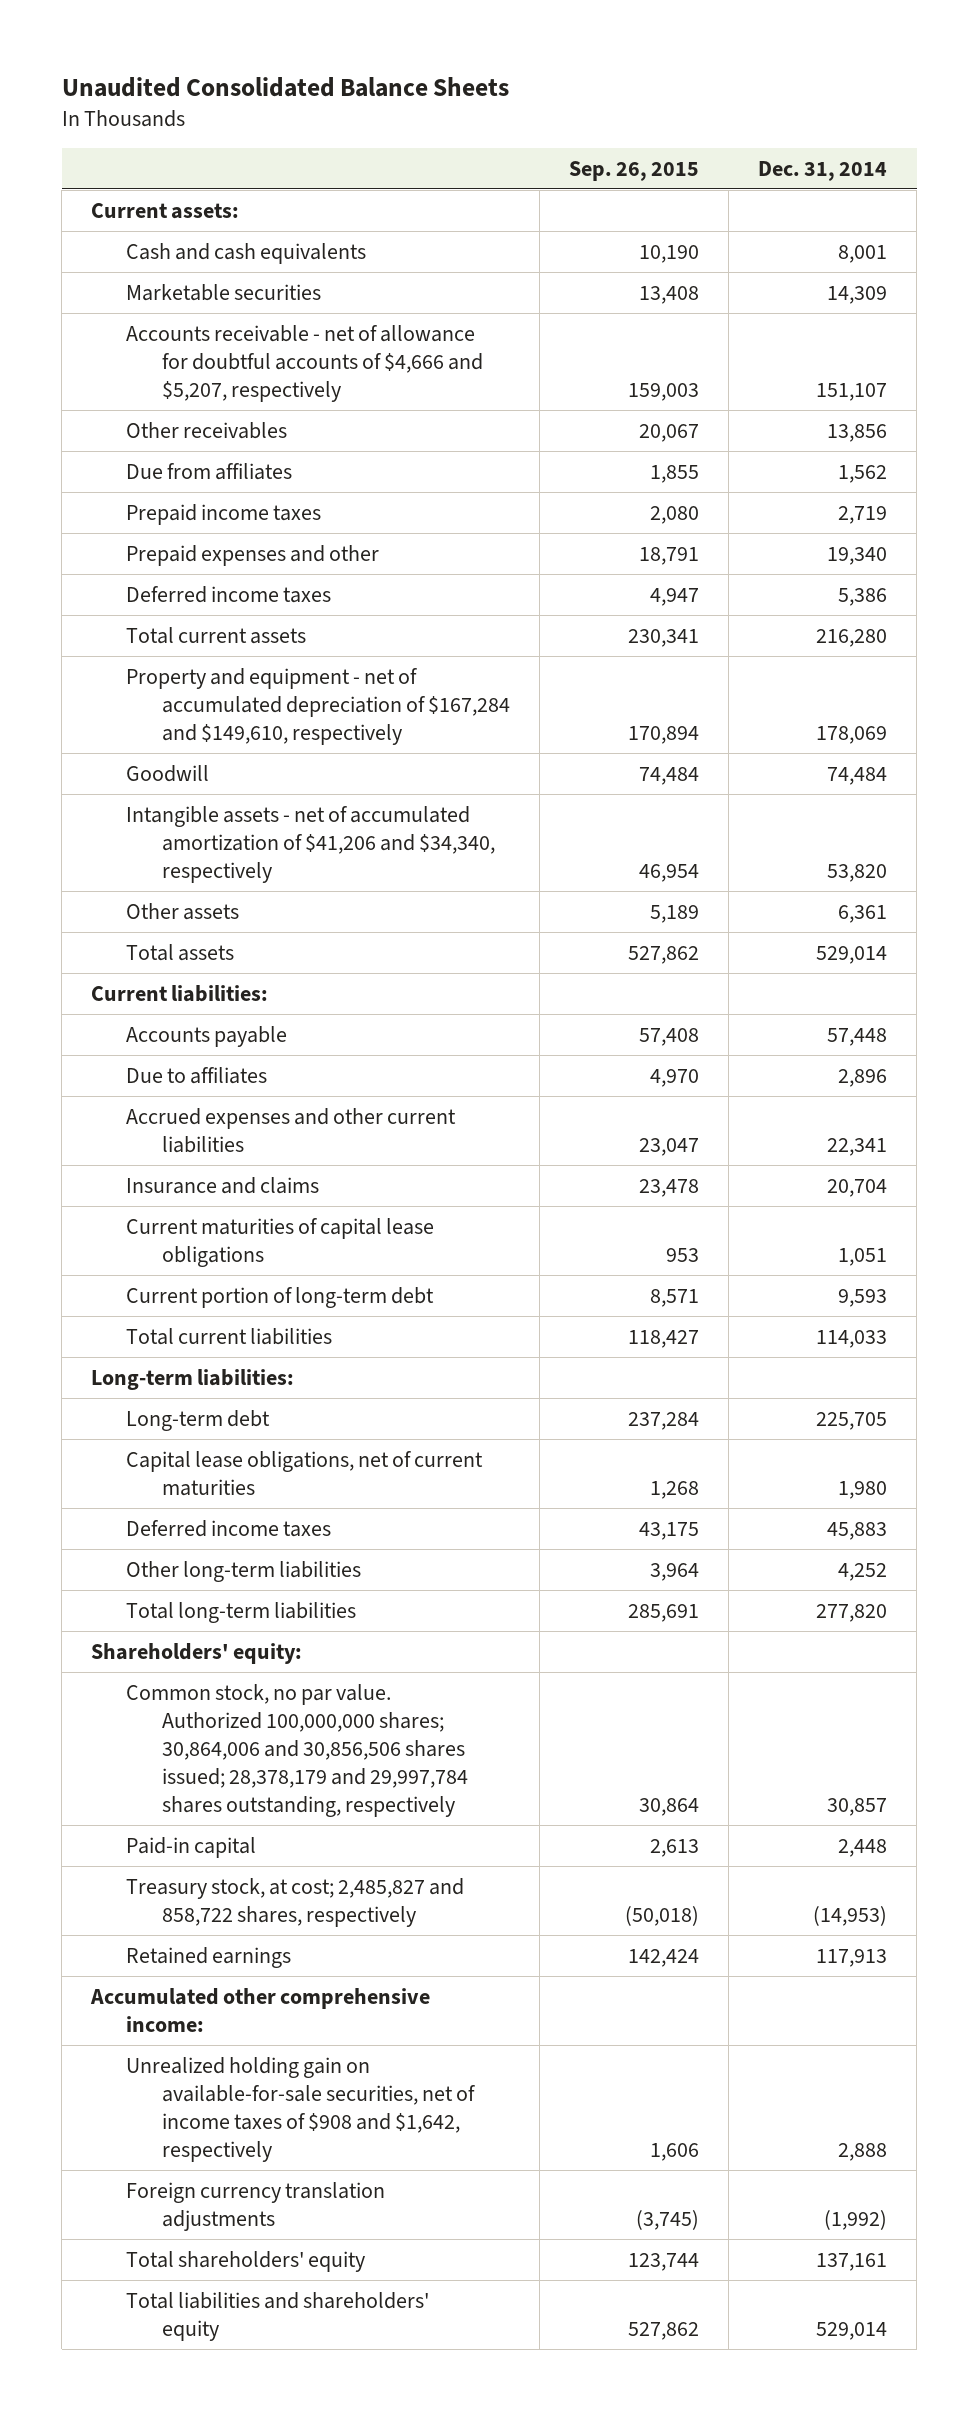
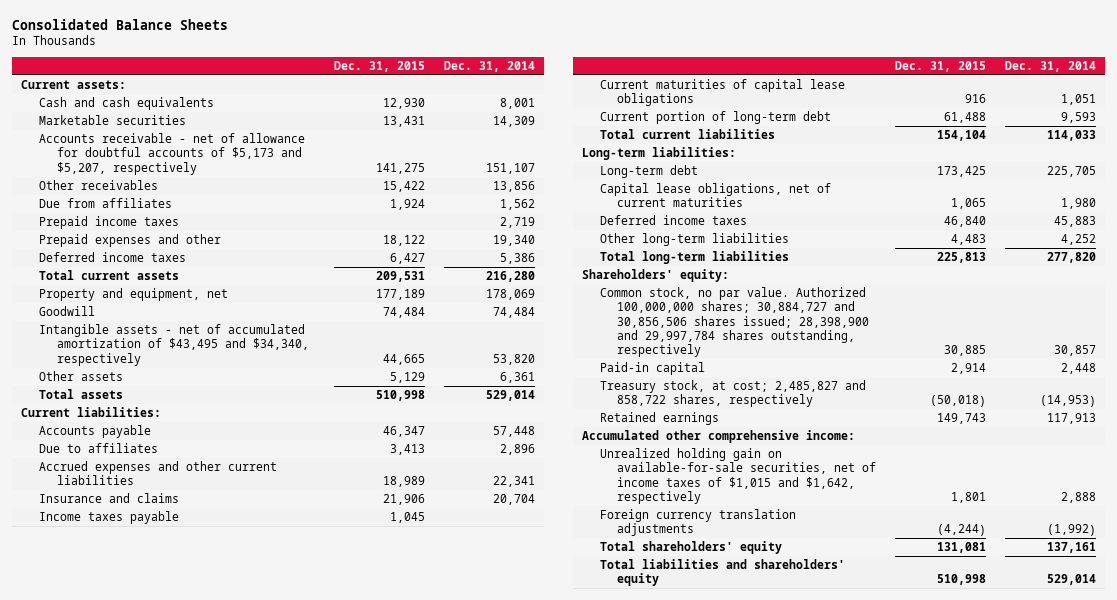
- Unaudited Consolidated Balance Sheets
+ Consolidated Balance Sheets
- | Sep. 26, 2015 | Dec. 31, 2014
+ | Dec. 31, 2015 | Dec. 31, 2014
- Accounts receivable - net of allowance for doubtful accounts of $4,666 and $5,207, respectively | 159,003 | 151,107
+ Accounts receivable - net of allowance for doubtful accounts of $5,173 and $5,207, respectively | 141,275 | 151,107
- Property and equipment - net of accumulated depreciation of $167,284 and $149,610, respectively | 170,894 | 178,069
+ Property and equipment, net | 177,189 | 178,069
- Intangible assets - net of accumulated amortization of $41,206 and $34,340, respectively | 46,954 | 53,820
+ Intangible assets - net of accumulated amortization of $43,495 and $34,340, respectively | 44,665 | 53,820
+ Income taxes payable | 1,045 |
- Common stock, no par value. Authorized 100,000,000 shares; 30,864,006 and 30,856,506 shares issued; 28,378,179 and 29,997,784 shares outstanding, respectively | 30,864 | 30,857
+ Common stock, no par value. Authorized 100,000,000 shares; 30,884,727 and 30,856,506 shares issued; 28,398,900 and 29,997,784 shares outstanding, respectively | 30,885 | 30,857
- Unrealized holding gain on available-for-sale securities, net of income taxes of $908 and $1,642, respectively | 1,606 | 2,888
+ Unrealized holding gain on available-for-sale securities, net of income taxes of $1,015 and $1,642, respectively | 1,801 | 2,888

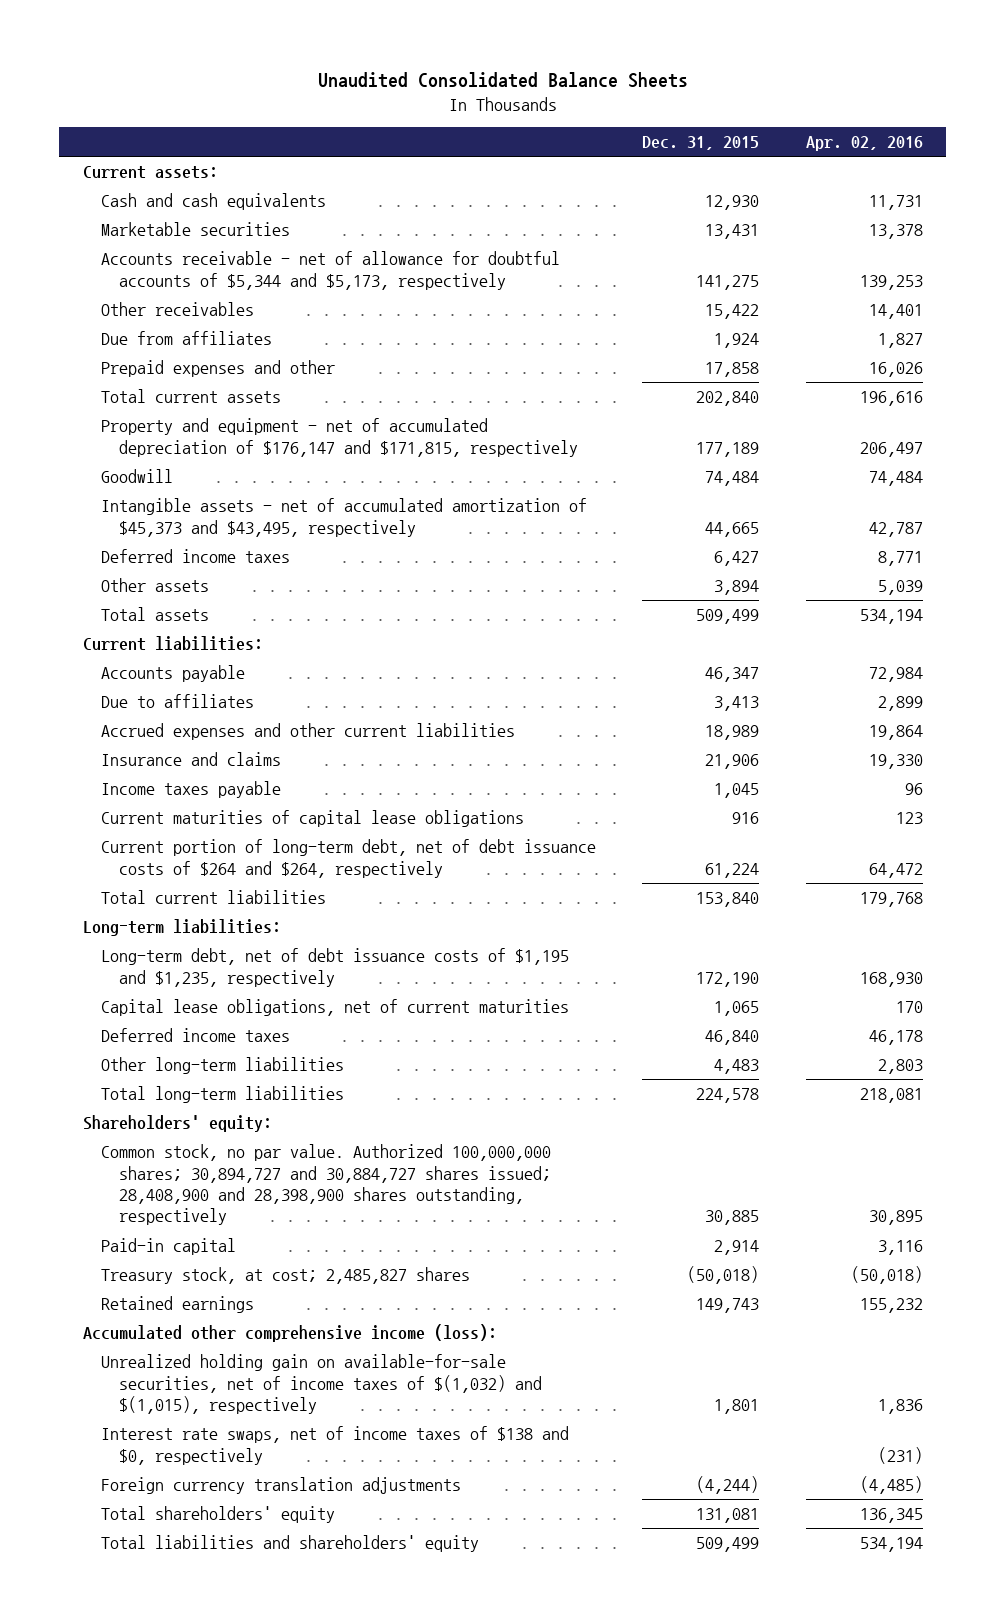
- Consolidated Balance Sheets
+ Unaudited Consolidated Balance Sheets
- | Dec. 31, 2015 | Dec. 31, 2014
+ | Dec. 31, 2015 | Apr. 02, 2016
- Accounts receivable - net of allowance for doubtful accounts of $5,173 and $5,207, respectively | 141,275 | 151,107
+ Accounts receivable - net of allowance for doubtful accounts of $5,344 and $5,173, respectively | 141,275 | 139,253
- Prepaid income taxes | | 2,719
- Prepaid expenses and other | 18,122 | 19,340
- Total current assets | 209,531 | 216,280
- Property and equipment, net | 177,189 | 178,069
+ Prepaid expenses and other | 17,858 | 16,026
+ Total current assets | 202,840 | 196,616
+ Property and equipment - net of accumulated depreciation of $176,147 and $171,815, respectively | 177,189 | 206,497
- Intangible assets - net of accumulated amortization of $43,495 and $34,340, respectively | 44,665 | 53,820
- Other assets | 5,129 | 6,361
- Total assets | 510,998 | 529,014
+ Intangible assets - net of accumulated amortization of $45,373 and $43,495, respectively | 44,665 | 42,787
moved down: Deferred income taxes | 6,427 | 8,771
+ Other assets | 3,894 | 5,039
+ Total assets | 509,499 | 534,194
- Current portion of long-term debt | 61,488 | 9,593
- Total current liabilities | 154,104 | 114,033
+ Current portion of long-term debt, net of debt issuance costs of $264 and $264, respectively | 61,224 | 64,472
+ Total current liabilities | 153,840 | 179,768
- Long-term debt | 173,425 | 225,705
+ Long-term debt, net of debt issuance costs of $1,195 and $1,235, respectively | 172,190 | 168,930
- Total long-term liabilities | 225,813 | 277,820
+ Total long-term liabilities | 224,578 | 218,081
- Common stock, no par value. Authorized 100,000,000 shares; 30,884,727 and 30,856,506 shares issued; 28,398,900 and 29,997,784 shares outstanding, respectively | 30,885 | 30,857
+ Common stock, no par value. Authorized 100,000,000 shares; 30,894,727 and 30,884,727 shares issued; 28,408,900 and 28,398,900 shares outstanding, respectively | 30,885 | 30,895
- Treasury stock, at cost; 2,485,827 and 858,722 shares, respectively | (50,018) | (14,953)
+ Treasury stock, at cost; 2,485,827 shares | (50,018) | (50,018)
- Accumulated other comprehensive income:
- Unrealized holding gain on available-for-sale securities, net of income taxes of $1,015 and $1,642, respectively | 1,801 | 2,888
+ Accumulated other comprehensive income (loss):
+ Unrealized holding gain on available-for-sale securities, net of income taxes of $(1,032) and $(1,015), respectively | 1,801 | 1,836
+ Interest rate swaps, net of income taxes of $138 and $0, respectively | | (231)
- Total liabilities and shareholders' equity | 510,998 | 529,014
+ Total liabilities and shareholders' equity | 509,499 | 534,194

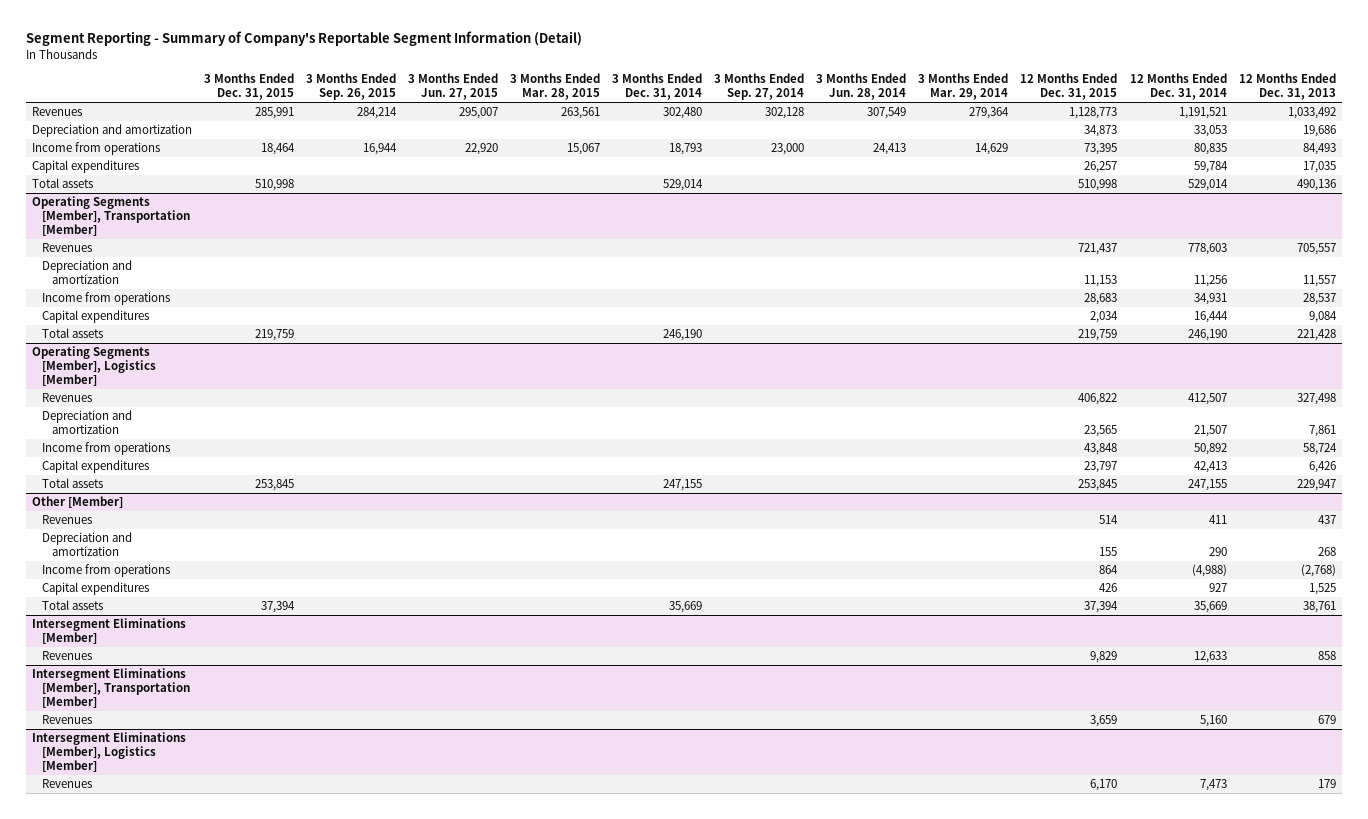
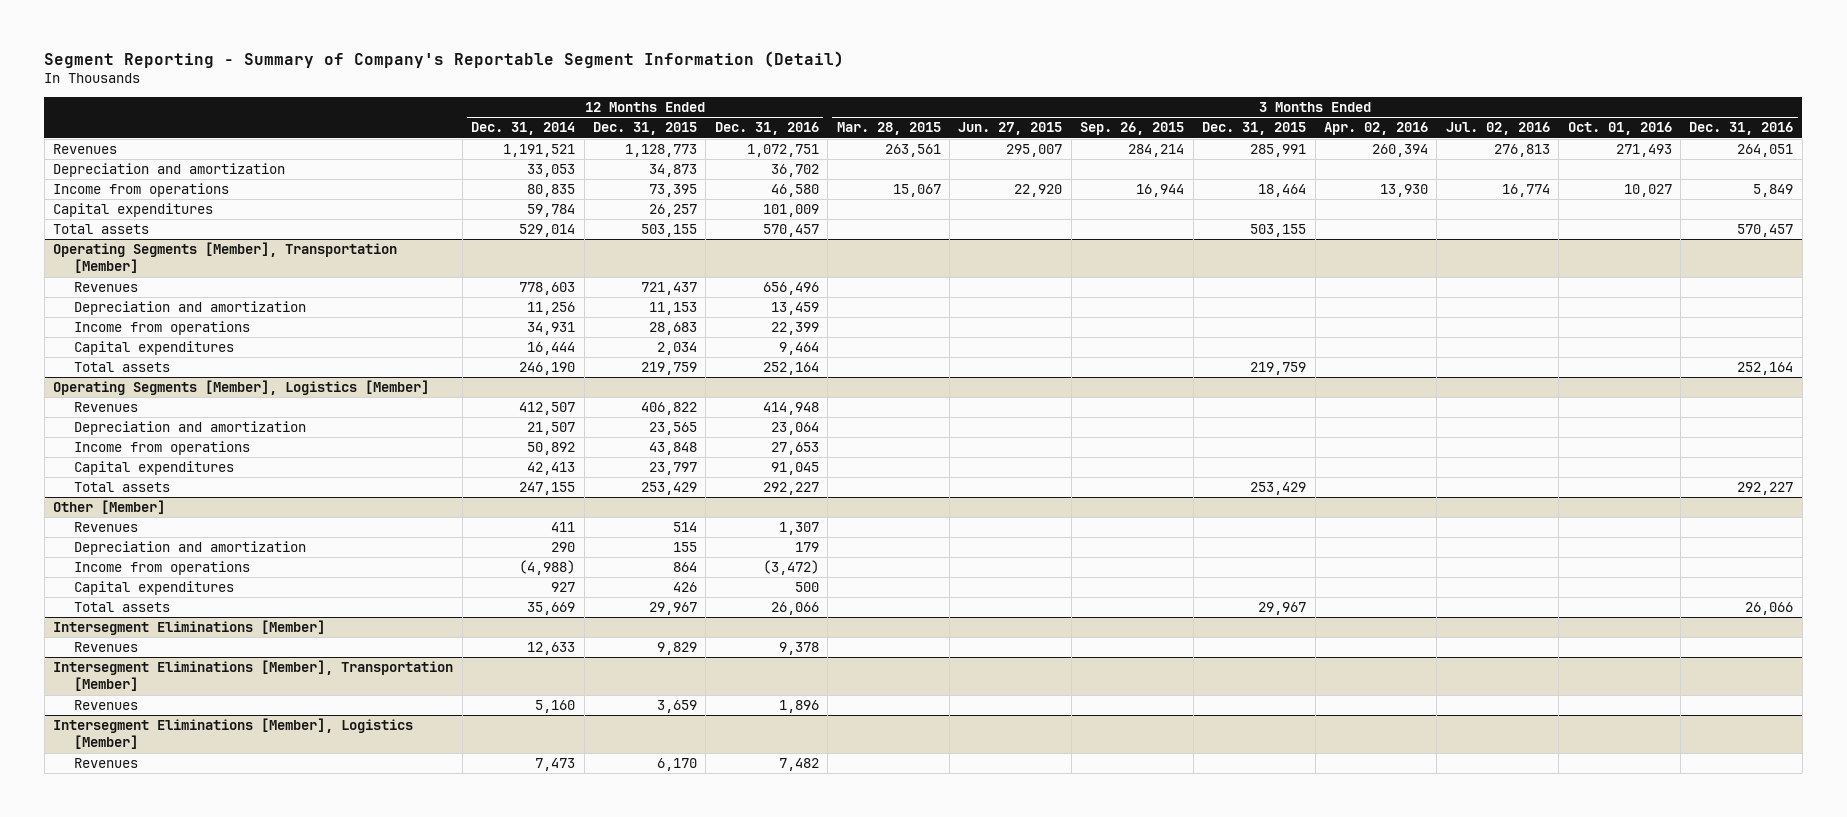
- | 3 Months Ended Dec. 31, 2015 | 3 Months Ended Sep. 26, 2015 | 3 Months Ended Jun. 27, 2015 | 3 Months Ended Mar. 28, 2015 | 3 Months Ended Dec. 31, 2014 | 3 Months Ended Sep. 27, 2014 | 3 Months Ended Jun. 28, 2014 | 3 Months Ended Mar. 29, 2014 | 12 Months Ended Dec. 31, 2015 | 12 Months Ended Dec. 31, 2014 | 12 Months Ended Dec. 31, 2013
+ | 12 Months Ended Dec. 31, 2014 | 12 Months Ended Dec. 31, 2015 | 12 Months Ended Dec. 31, 2016 | 3 Months Ended Mar. 28, 2015 | 3 Months Ended Jun. 27, 2015 | 3 Months Ended Sep. 26, 2015 | 3 Months Ended Dec. 31, 2015 | 3 Months Ended Apr. 02, 2016 | 3 Months Ended Jul. 02, 2016 | 3 Months Ended Oct. 01, 2016 | 3 Months Ended Dec. 31, 2016
- Total assets | 510,998 | | | | 529,014 | | | | 510,998 | 529,014 | 490,136
+ Total assets | 529,014 | 503,155 | 570,457 | | | | 503,155 | | | | 570,457
@ Operating Segments [Member], Logistics [Member]
- Total assets | 253,845 | | | | 247,155 | | | | 253,845 | 247,155 | 229,947
+ Total assets | 247,155 | 253,429 | 292,227 | | | | 253,429 | | | | 292,227
@ Other [Member]
- Total assets | 37,394 | | | | 35,669 | | | | 37,394 | 35,669 | 38,761
+ Total assets | 35,669 | 29,967 | 26,066 | | | | 29,967 | | | | 26,066

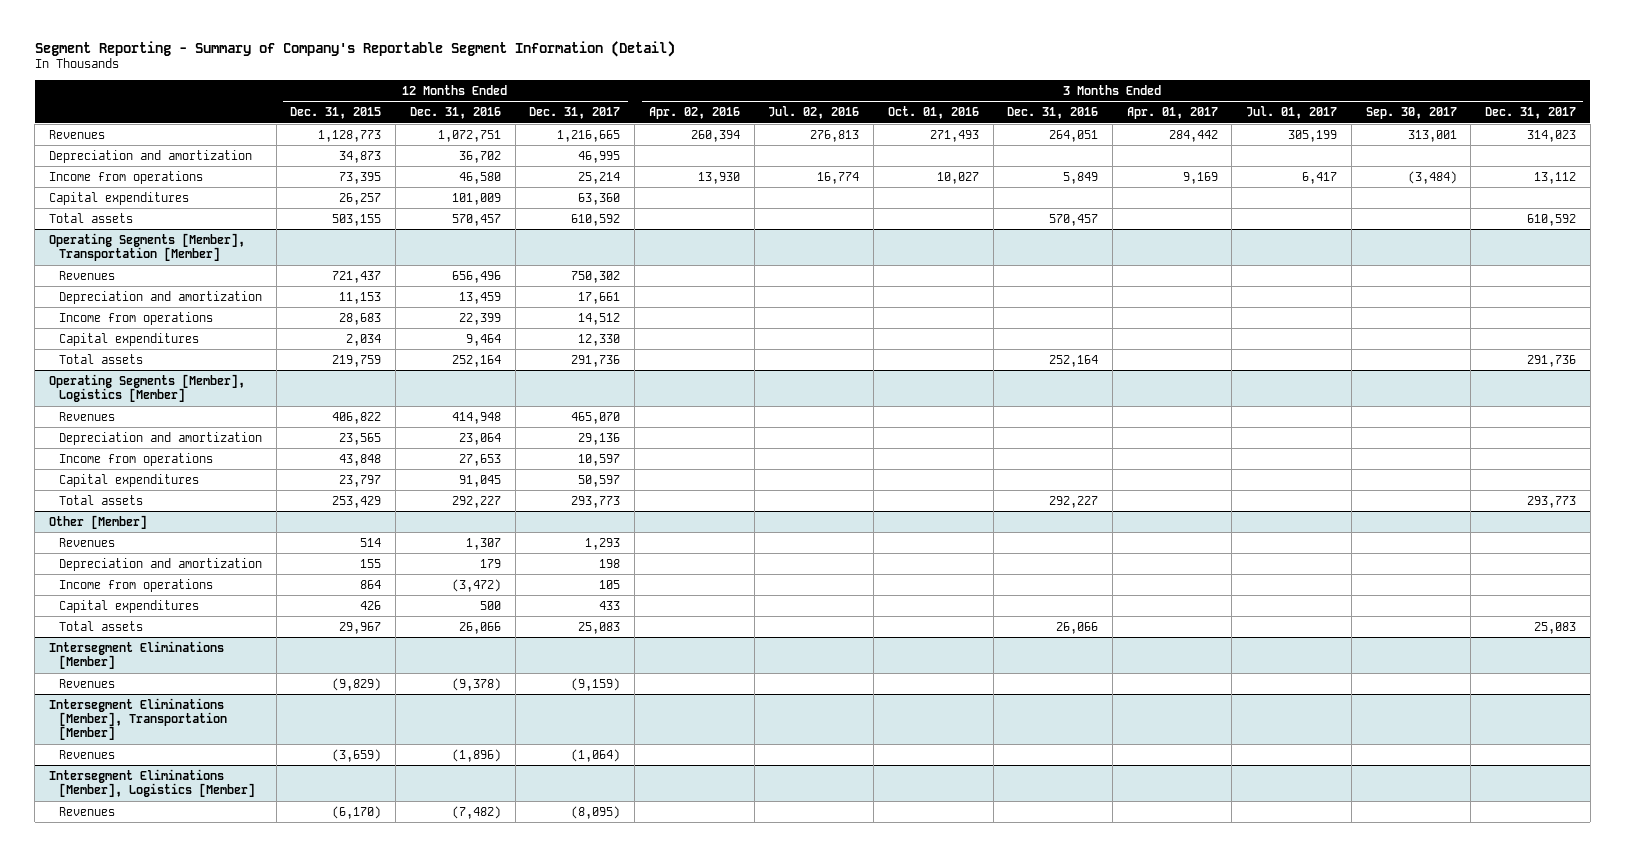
- | 12 Months Ended Dec. 31, 2014 | 12 Months Ended Dec. 31, 2015 | 12 Months Ended Dec. 31, 2016 | 3 Months Ended Mar. 28, 2015 | 3 Months Ended Jun. 27, 2015 | 3 Months Ended Sep. 26, 2015 | 3 Months Ended Dec. 31, 2015 | 3 Months Ended Apr. 02, 2016 | 3 Months Ended Jul. 02, 2016 | 3 Months Ended Oct. 01, 2016 | 3 Months Ended Dec. 31, 2016
+ | 12 Months Ended Dec. 31, 2015 | 12 Months Ended Dec. 31, 2016 | 12 Months Ended Dec. 31, 2017 | 3 Months Ended Apr. 02, 2016 | 3 Months Ended Jul. 02, 2016 | 3 Months Ended Oct. 01, 2016 | 3 Months Ended Dec. 31, 2016 | 3 Months Ended Apr. 01, 2017 | 3 Months Ended Jul. 01, 2017 | 3 Months Ended Sep. 30, 2017 | 3 Months Ended Dec. 31, 2017
@ Intersegment Eliminations [Member]
- Revenues | 12,633 | 9,829 | 9,378 | | | | | | | |
+ Revenues | (9,829) | (9,378) | (9,159) | | | | | | | |
@ Intersegment Eliminations [Member], Transportation [Member]
- Revenues | 5,160 | 3,659 | 1,896 | | | | | | | |
+ Revenues | (3,659) | (1,896) | (1,064) | | | | | | | |
@ Intersegment Eliminations [Member], Logistics [Member]
- Revenues | 7,473 | 6,170 | 7,482 | | | | | | | |
+ Revenues | (6,170) | (7,482) | (8,095) | | | | | | | |

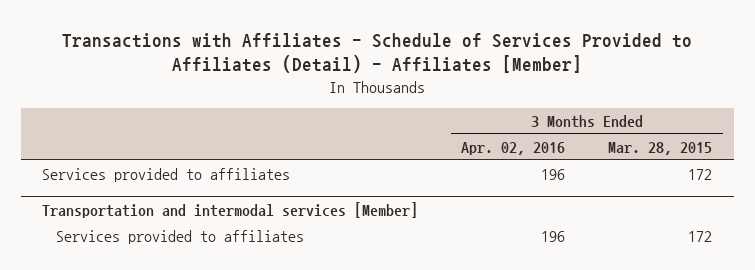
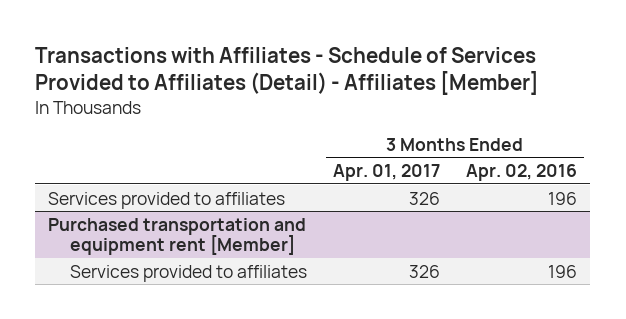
- | 3 Months Ended Apr. 02, 2016 | 3 Months Ended Mar. 28, 2015
+ | 3 Months Ended Apr. 01, 2017 | 3 Months Ended Apr. 02, 2016
- Transportation and intermodal services [Member]
+ Purchased transportation and equipment rent [Member]

